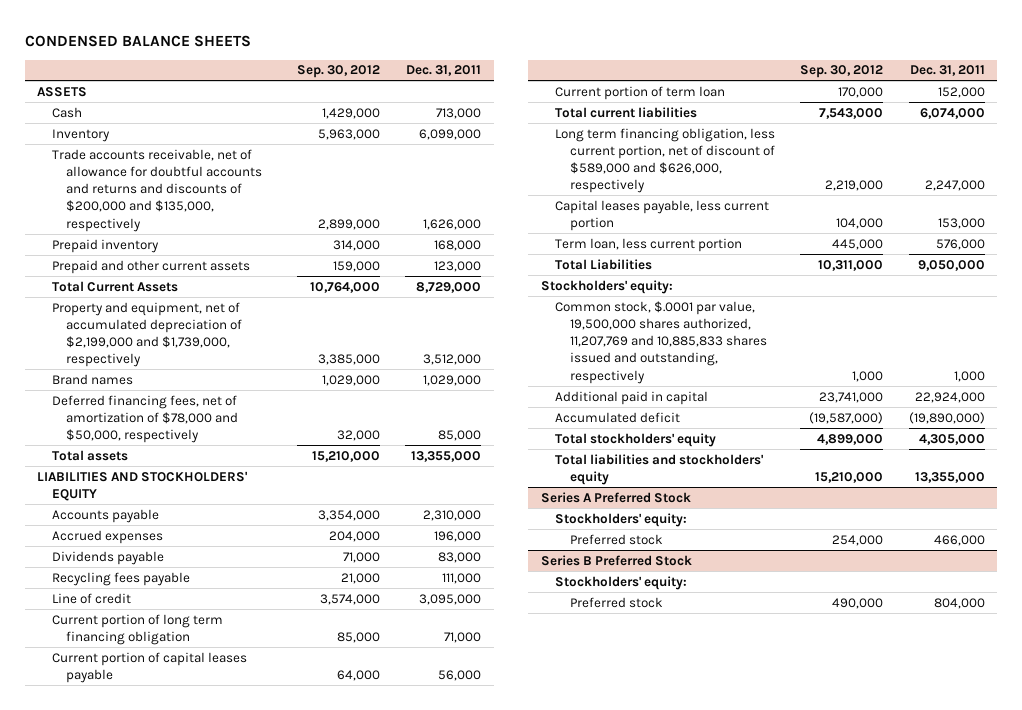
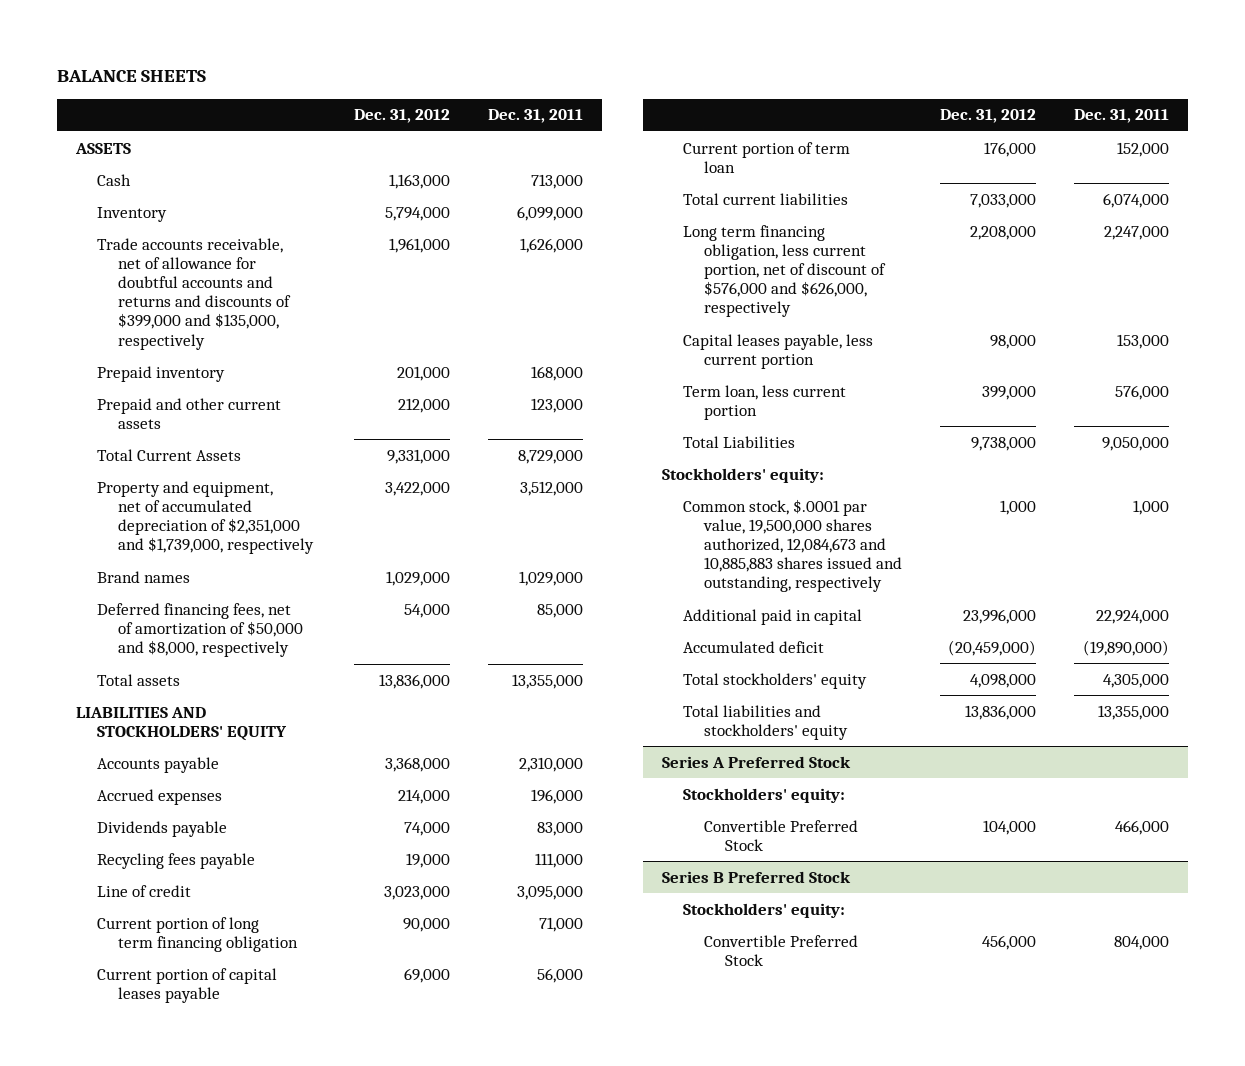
- CONDENSED BALANCE SHEETS
+ BALANCE SHEETS
- | Sep. 30, 2012 | Dec. 31, 2011
+ | Dec. 31, 2012 | Dec. 31, 2011
- Trade accounts receivable, net of allowance for doubtful accounts and returns and discounts of $200,000 and $135,000, respectively | 2,899,000 | 1,626,000
+ Trade accounts receivable, net of allowance for doubtful accounts and returns and discounts of $399,000 and $135,000, respectively | 1,961,000 | 1,626,000
- Property and equipment, net of accumulated depreciation of $2,199,000 and $1,739,000, respectively | 3,385,000 | 3,512,000
+ Property and equipment, net of accumulated depreciation of $2,351,000 and $1,739,000, respectively | 3,422,000 | 3,512,000
- Deferred financing fees, net of amortization of $78,000 and $50,000, respectively | 32,000 | 85,000
+ Deferred financing fees, net of amortization of $50,000 and $8,000, respectively | 54,000 | 85,000
- Long term financing obligation, less current portion, net of discount of $589,000 and $626,000, respectively | 2,219,000 | 2,247,000
+ Long term financing obligation, less current portion, net of discount of $576,000 and $626,000, respectively | 2,208,000 | 2,247,000
- Common stock, $.0001 par value, 19,500,000 shares authorized, 11,207,769 and 10,885,833 shares issued and outstanding, respectively | 1,000 | 1,000
+ Common stock, $.0001 par value, 19,500,000 shares authorized, 12,084,673 and 10,885,883 shares issued and outstanding, respectively | 1,000 | 1,000
@ Series A Preferred Stock
- Preferred stock | 254,000 | 466,000
+ Convertible Preferred Stock | 104,000 | 466,000
@ Series B Preferred Stock
- Preferred stock | 490,000 | 804,000
+ Convertible Preferred Stock | 456,000 | 804,000

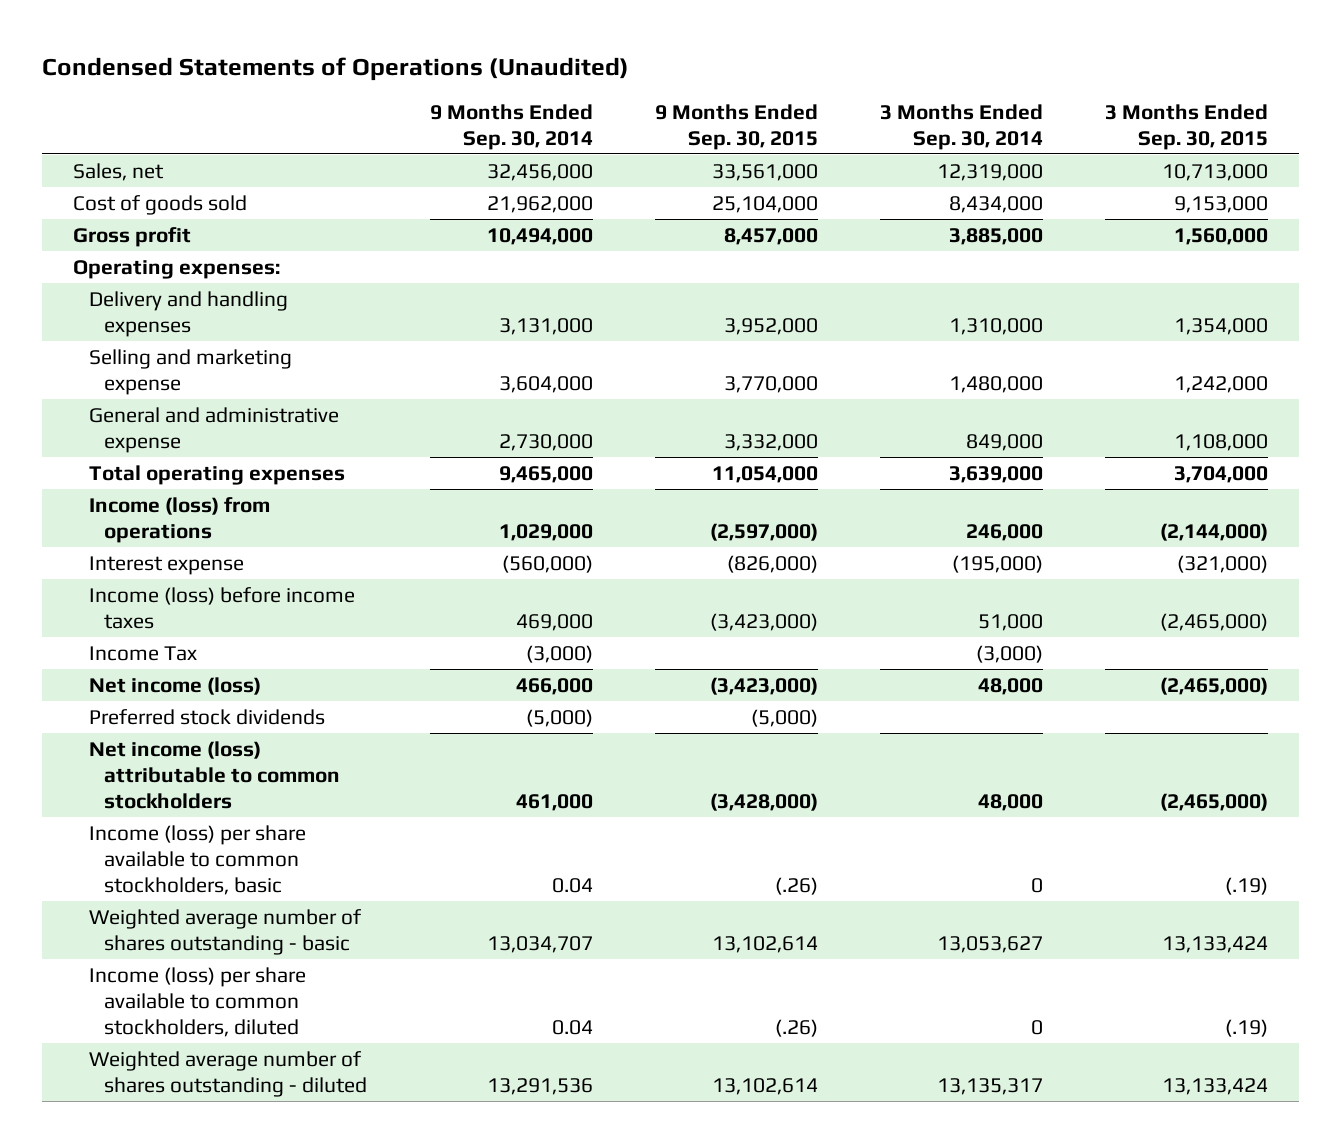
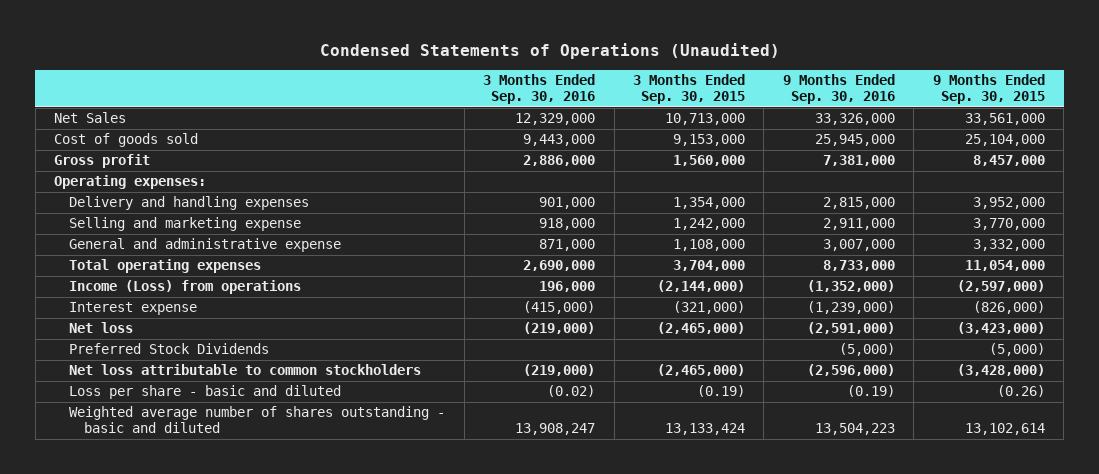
- | 9 Months Ended Sep. 30, 2014 | 9 Months Ended Sep. 30, 2015 | 3 Months Ended Sep. 30, 2014 | 3 Months Ended Sep. 30, 2015
+ | 3 Months Ended Sep. 30, 2016 | 3 Months Ended Sep. 30, 2015 | 9 Months Ended Sep. 30, 2016 | 9 Months Ended Sep. 30, 2015
- Sales, net | 32,456,000 | 33,561,000 | 12,319,000 | 10,713,000
+ Net Sales | 12,329,000 | 10,713,000 | 33,326,000 | 33,561,000
- Income (loss) from operations | 1,029,000 | (2,597,000) | 246,000 | (2,144,000)
+ Income (Loss) from operations | 196,000 | (2,144,000) | (1,352,000) | (2,597,000)
- Income (loss) before income taxes | 469,000 | (3,423,000) | 51,000 | (2,465,000)
- Income Tax | (3,000) | | (3,000) |
- Net income (loss) | 466,000 | (3,423,000) | 48,000 | (2,465,000)
- Preferred stock dividends | (5,000) | (5,000) | |
- Net income (loss) attributable to common stockholders | 461,000 | (3,428,000) | 48,000 | (2,465,000)
- Income (loss) per share available to common stockholders, basic | 0.04 | (.26) | 0 | (.19)
- Weighted average number of shares outstanding - basic | 13,034,707 | 13,102,614 | 13,053,627 | 13,133,424
- Income (loss) per share available to common stockholders, diluted | 0.04 | (.26) | 0 | (.19)
- Weighted average number of shares outstanding - diluted | 13,291,536 | 13,102,614 | 13,135,317 | 13,133,424
+ Net loss | (219,000) | (2,465,000) | (2,591,000) | (3,423,000)
+ Preferred Stock Dividends | | | (5,000) | (5,000)
+ Net loss attributable to common stockholders | (219,000) | (2,465,000) | (2,596,000) | (3,428,000)
+ Loss per share - basic and diluted | (0.02) | (0.19) | (0.19) | (0.26)
+ Weighted average number of shares outstanding - basic and diluted | 13,908,247 | 13,133,424 | 13,504,223 | 13,102,614

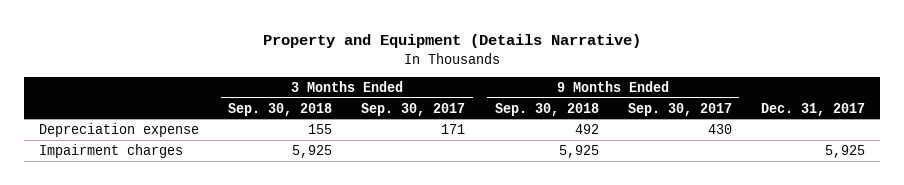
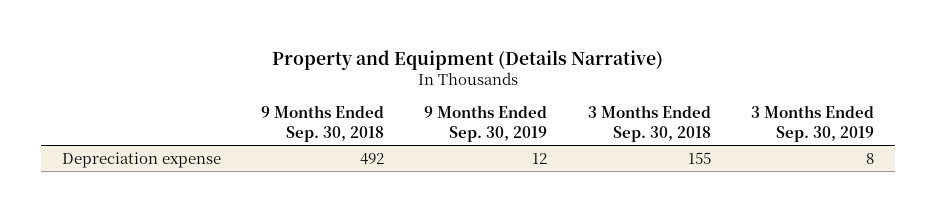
- | 3 Months Ended Sep. 30, 2018 | 3 Months Ended Sep. 30, 2017 | 9 Months Ended Sep. 30, 2018 | 9 Months Ended Sep. 30, 2017 | Dec. 31, 2017
+ | 9 Months Ended Sep. 30, 2018 | 9 Months Ended Sep. 30, 2019 | 3 Months Ended Sep. 30, 2018 | 3 Months Ended Sep. 30, 2019
- Impairment charges | 5,925 | | 5,925 | | 5,925

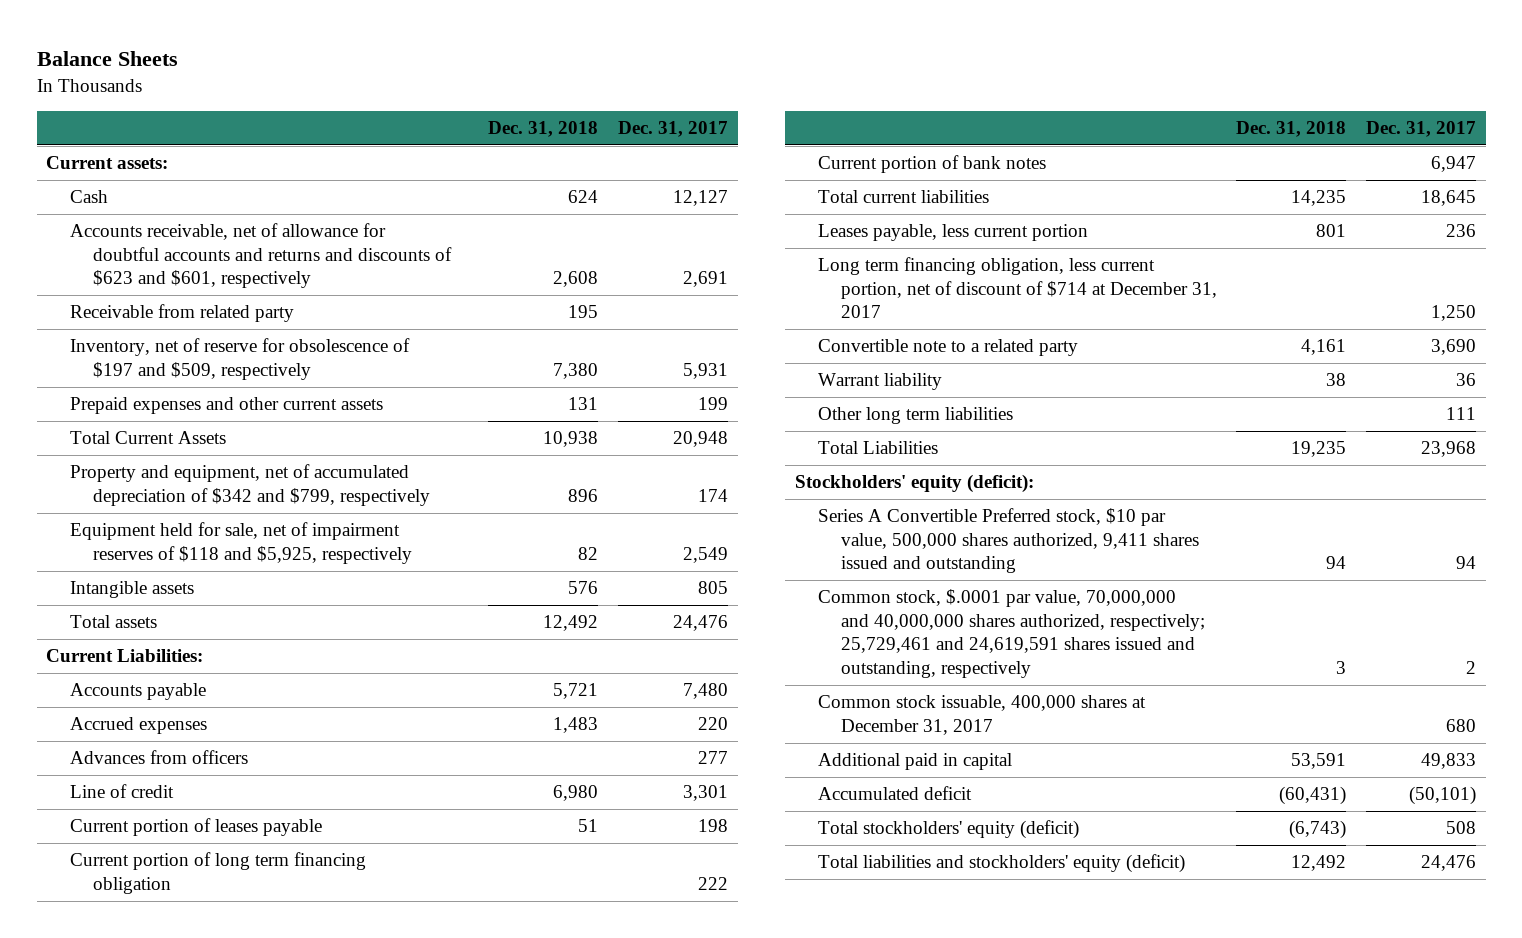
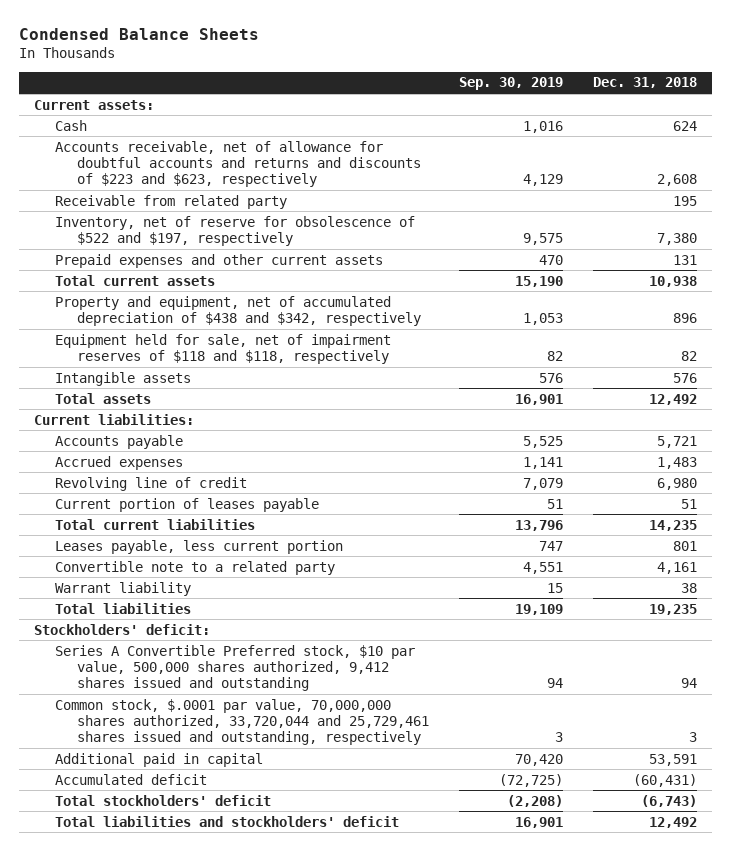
- Balance Sheets
+ Condensed Balance Sheets
- | Dec. 31, 2018 | Dec. 31, 2017
+ | Sep. 30, 2019 | Dec. 31, 2018
- Accounts receivable, net of allowance for doubtful accounts and returns and discounts of $623 and $601, respectively | 2,608 | 2,691
+ Accounts receivable, net of allowance for doubtful accounts and returns and discounts of $223 and $623, respectively | 4,129 | 2,608
- Inventory, net of reserve for obsolescence of $197 and $509, respectively | 7,380 | 5,931
+ Inventory, net of reserve for obsolescence of $522 and $197, respectively | 9,575 | 7,380
- Total Current Assets | 10,938 | 20,948
- Property and equipment, net of accumulated depreciation of $342 and $799, respectively | 896 | 174
- Equipment held for sale, net of impairment reserves of $118 and $5,925, respectively | 82 | 2,549
+ Total current assets | 15,190 | 10,938
+ Property and equipment, net of accumulated depreciation of $438 and $342, respectively | 1,053 | 896
+ Equipment held for sale, net of impairment reserves of $118 and $118, respectively | 82 | 82
- Current Liabilities:
+ Current liabilities:
- Advances from officers | | 277
- Line of credit | 6,980 | 3,301
+ Revolving line of credit | 7,079 | 6,980
- Current portion of long term financing obligation | | 222
- Current portion of bank notes | | 6,947
- Long term financing obligation, less current portion, net of discount of $714 at December 31, 2017 | | 1,250
- Other long term liabilities | | 111
- Total Liabilities | 19,235 | 23,968
- Stockholders' equity (deficit):
- Series A Convertible Preferred stock, $10 par value, 500,000 shares authorized, 9,411 shares issued and outstanding | 94 | 94
- Common stock, $.0001 par value, 70,000,000 and 40,000,000 shares authorized, respectively; 25,729,461 and 24,619,591 shares issued and outstanding, respectively | 3 | 2
- Common stock issuable, 400,000 shares at December 31, 2017 | | 680
+ Total liabilities | 19,109 | 19,235
+ Stockholders' deficit:
+ Series A Convertible Preferred stock, $10 par value, 500,000 shares authorized, 9,412 shares issued and outstanding | 94 | 94
+ Common stock, $.0001 par value, 70,000,000 shares authorized, 33,720,044 and 25,729,461 shares issued and outstanding, respectively | 3 | 3
- Total stockholders' equity (deficit) | (6,743) | 508
- Total liabilities and stockholders' equity (deficit) | 12,492 | 24,476
+ Total stockholders' deficit | (2,208) | (6,743)
+ Total liabilities and stockholders' deficit | 16,901 | 12,492

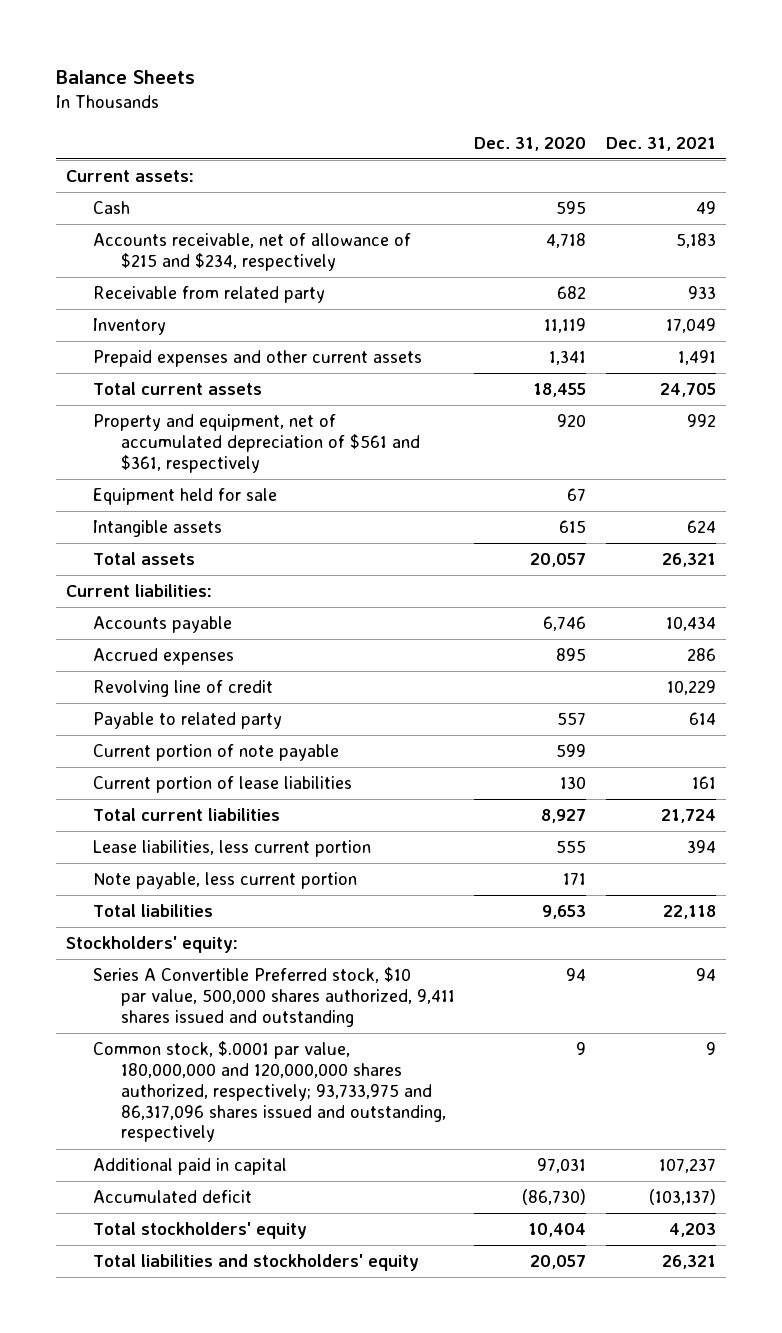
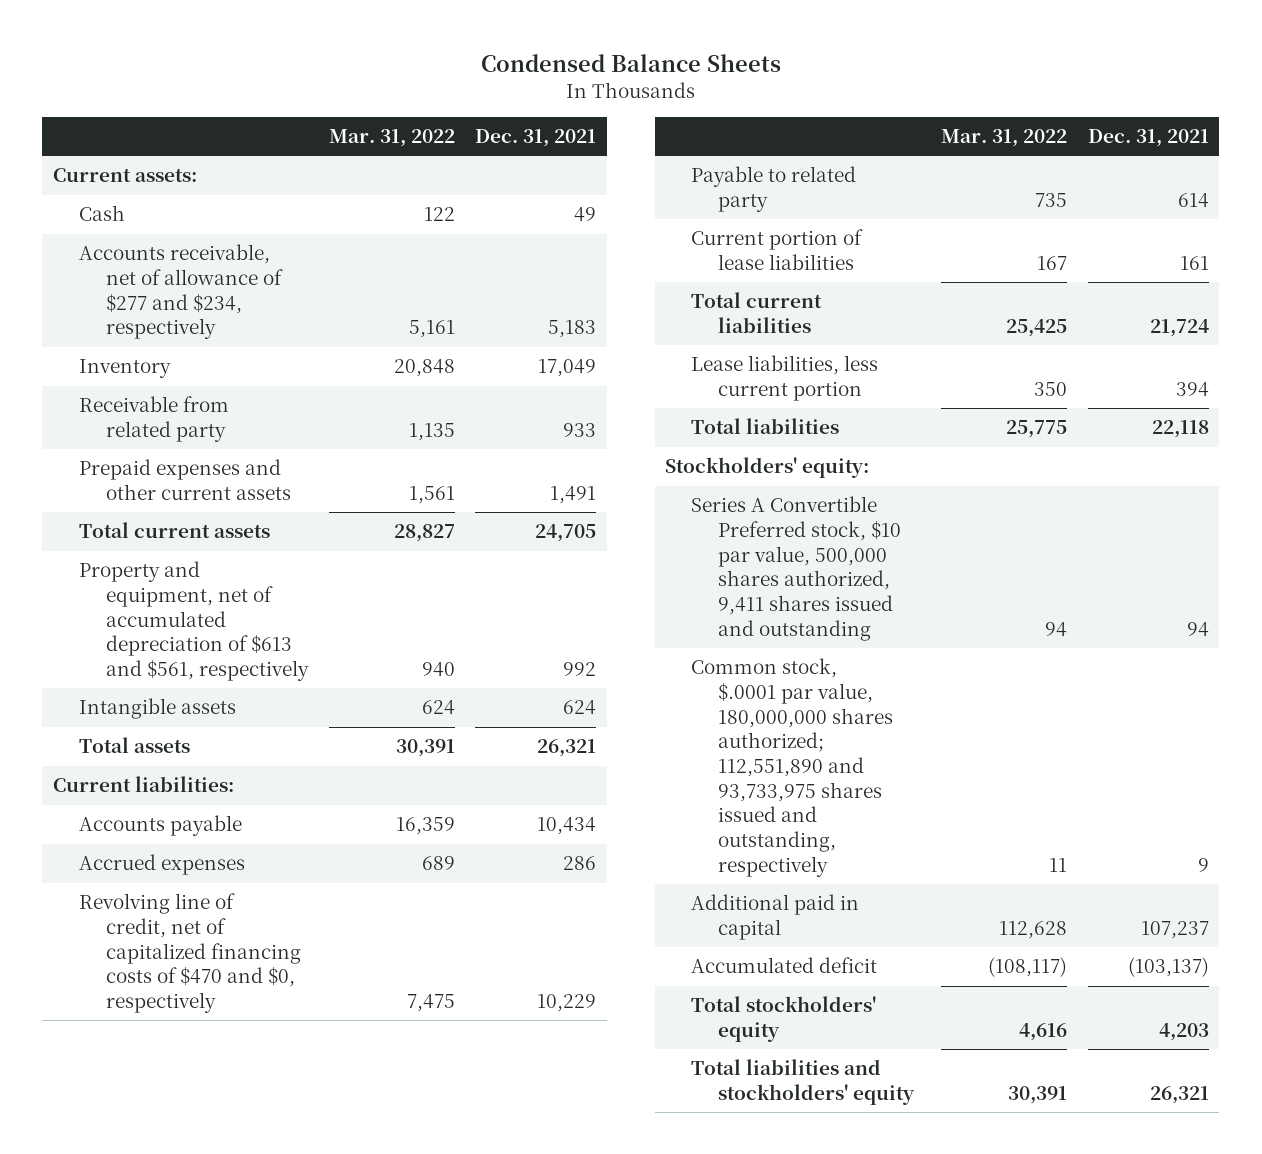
- Balance Sheets
+ Condensed Balance Sheets
- | Dec. 31, 2020 | Dec. 31, 2021
+ | Mar. 31, 2022 | Dec. 31, 2021
- Accounts receivable, net of allowance of $215 and $234, respectively | 4,718 | 5,183
+ Accounts receivable, net of allowance of $277 and $234, respectively | 5,161 | 5,183
moved down: Receivable from related party | 1,135 | 933
- Property and equipment, net of accumulated depreciation of $561 and $361, respectively | 920 | 992
- Equipment held for sale | 67 |
+ Property and equipment, net of accumulated depreciation of $613 and $561, respectively | 940 | 992
- Revolving line of credit | | 10,229
+ Revolving line of credit, net of capitalized financing costs of $470 and $0, respectively | 7,475 | 10,229
- Current portion of note payable | 599 |
- Note payable, less current portion | 171 |
- Common stock, $.0001 par value, 180,000,000 and 120,000,000 shares authorized, respectively; 93,733,975 and 86,317,096 shares issued and outstanding, respectively | 9 | 9
+ Common stock, $.0001 par value, 180,000,000 shares authorized; 112,551,890 and 93,733,975 shares issued and outstanding, respectively | 11 | 9

